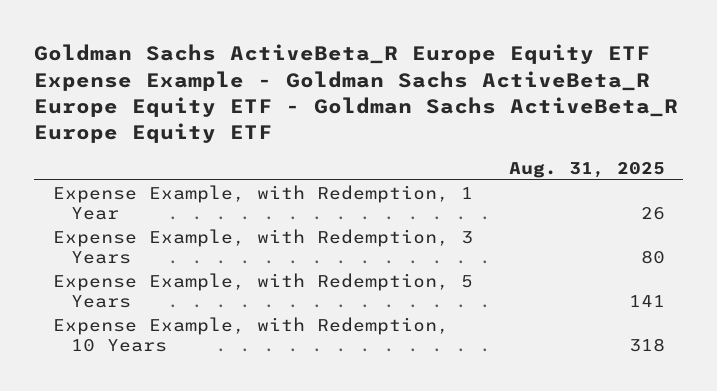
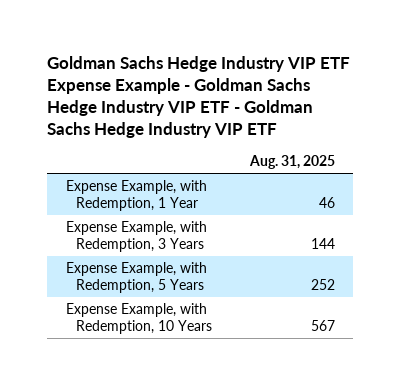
- Goldman Sachs ActiveBeta_R Europe Equity ETF Expense Example - Goldman Sachs ActiveBeta_R Europe Equity ETF - Goldman Sachs ActiveBeta_R Europe Equity ETF
+ Goldman Sachs Hedge Industry VIP ETF Expense Example - Goldman Sachs Hedge Industry VIP ETF - Goldman Sachs Hedge Industry VIP ETF
- Expense Example, with Redemption, 1 Year | 26
- Expense Example, with Redemption, 3 Years | 80
- Expense Example, with Redemption, 5 Years | 141
- Expense Example, with Redemption, 10 Years | 318
+ Expense Example, with Redemption, 1 Year | 46
+ Expense Example, with Redemption, 3 Years | 144
+ Expense Example, with Redemption, 5 Years | 252
+ Expense Example, with Redemption, 10 Years | 567

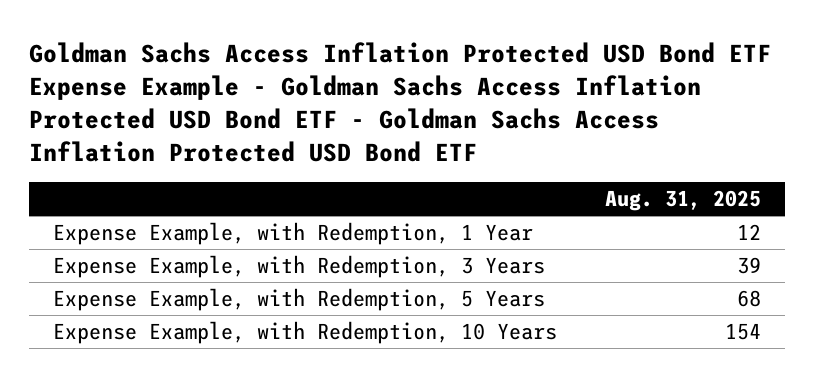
- Goldman Sachs Hedge Industry VIP ETF Expense Example - Goldman Sachs Hedge Industry VIP ETF - Goldman Sachs Hedge Industry VIP ETF
+ Goldman Sachs Access Inflation Protected USD Bond ETF Expense Example - Goldman Sachs Access Inflation Protected USD Bond ETF - Goldman Sachs Access Inflation Protected USD Bond ETF
- Expense Example, with Redemption, 1 Year | 46
- Expense Example, with Redemption, 3 Years | 144
- Expense Example, with Redemption, 5 Years | 252
- Expense Example, with Redemption, 10 Years | 567
+ Expense Example, with Redemption, 1 Year | 12
+ Expense Example, with Redemption, 3 Years | 39
+ Expense Example, with Redemption, 5 Years | 68
+ Expense Example, with Redemption, 10 Years | 154

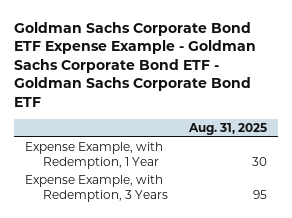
- Goldman Sachs Access Inflation Protected USD Bond ETF Expense Example - Goldman Sachs Access Inflation Protected USD Bond ETF - Goldman Sachs Access Inflation Protected USD Bond ETF
+ Goldman Sachs Corporate Bond ETF Expense Example - Goldman Sachs Corporate Bond ETF - Goldman Sachs Corporate Bond ETF
- Expense Example, with Redemption, 1 Year | 12
- Expense Example, with Redemption, 3 Years | 39
- Expense Example, with Redemption, 5 Years | 68
- Expense Example, with Redemption, 10 Years | 154
+ Expense Example, with Redemption, 1 Year | 30
+ Expense Example, with Redemption, 3 Years | 95

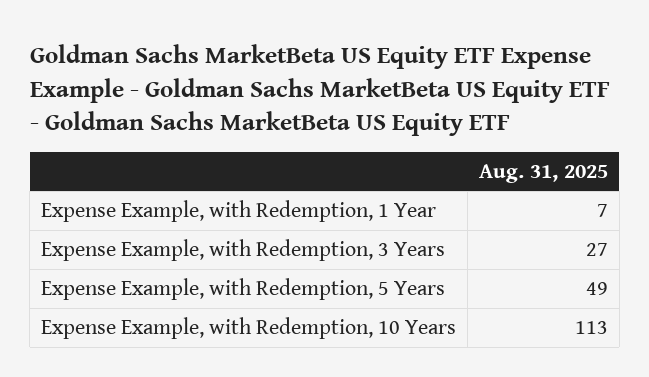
- Goldman Sachs Corporate Bond ETF Expense Example - Goldman Sachs Corporate Bond ETF - Goldman Sachs Corporate Bond ETF
+ Goldman Sachs MarketBeta US Equity ETF Expense Example - Goldman Sachs MarketBeta US Equity ETF - Goldman Sachs MarketBeta US Equity ETF
- Expense Example, with Redemption, 1 Year | 30
- Expense Example, with Redemption, 3 Years | 95
+ Expense Example, with Redemption, 1 Year | 7
+ Expense Example, with Redemption, 3 Years | 27
+ Expense Example, with Redemption, 5 Years | 49
+ Expense Example, with Redemption, 10 Years | 113

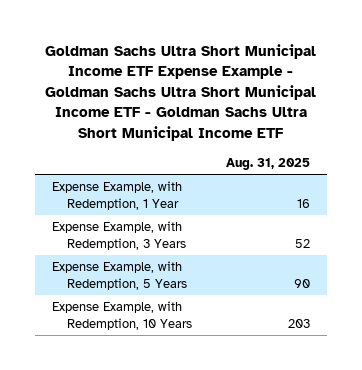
- Goldman Sachs MarketBeta US Equity ETF Expense Example - Goldman Sachs MarketBeta US Equity ETF - Goldman Sachs MarketBeta US Equity ETF
+ Goldman Sachs Ultra Short Municipal Income ETF Expense Example - Goldman Sachs Ultra Short Municipal Income ETF - Goldman Sachs Ultra Short Municipal Income ETF
- Expense Example, with Redemption, 1 Year | 7
- Expense Example, with Redemption, 3 Years | 27
- Expense Example, with Redemption, 5 Years | 49
- Expense Example, with Redemption, 10 Years | 113
+ Expense Example, with Redemption, 1 Year | 16
+ Expense Example, with Redemption, 3 Years | 52
+ Expense Example, with Redemption, 5 Years | 90
+ Expense Example, with Redemption, 10 Years | 203

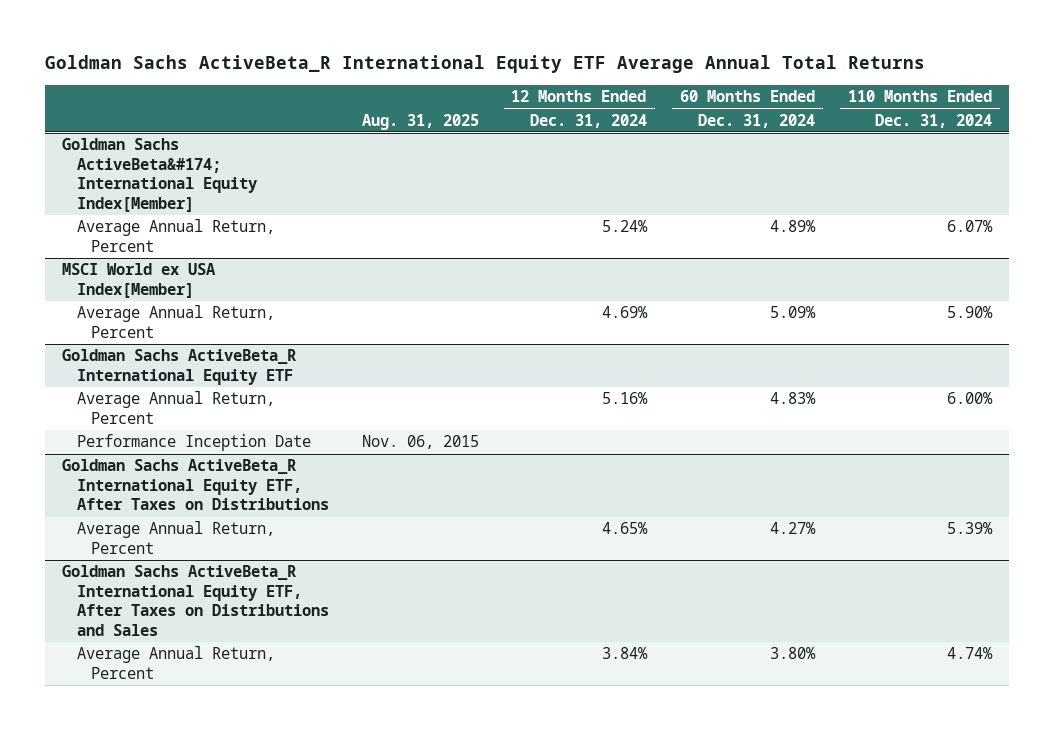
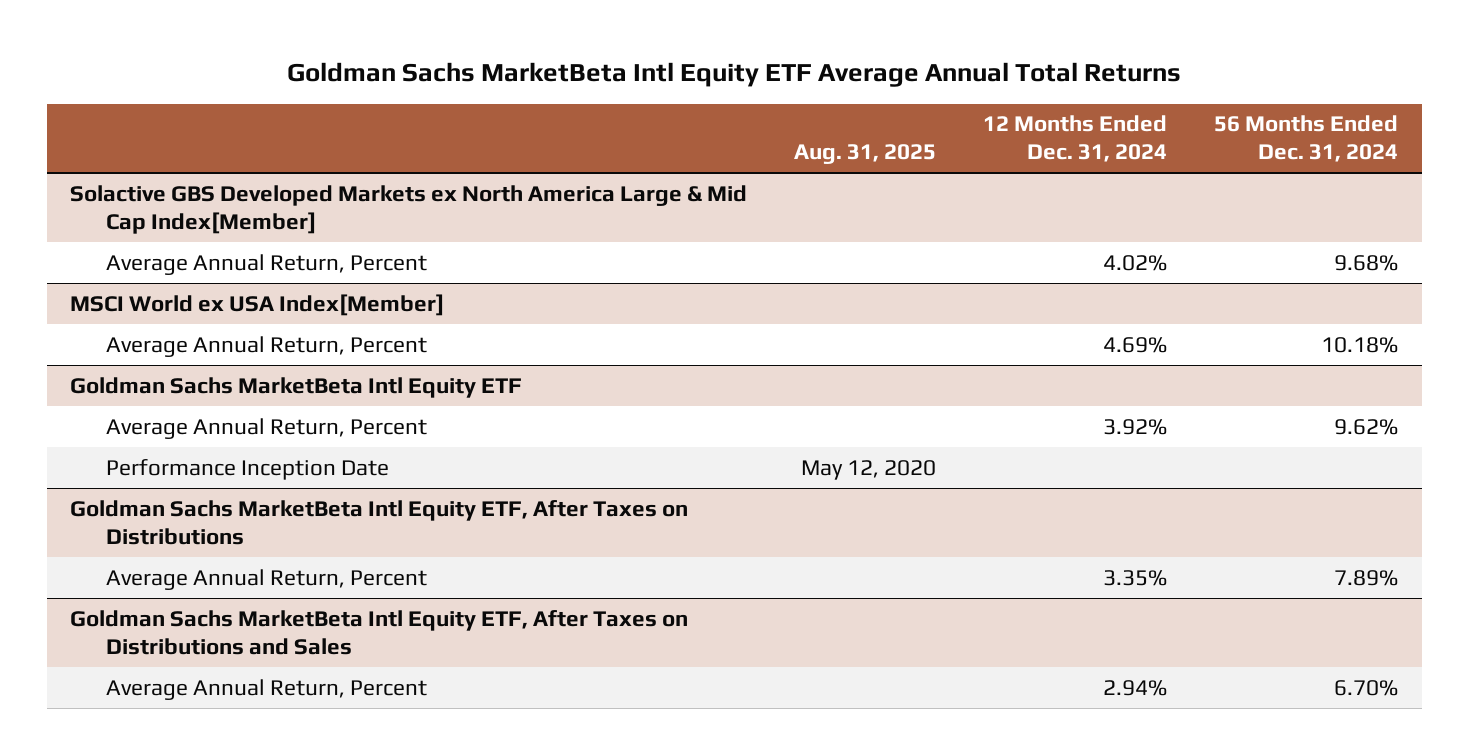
- Goldman Sachs ActiveBeta_R International Equity ETF Average Annual Total Returns
+ Goldman Sachs MarketBeta Intl Equity ETF Average Annual Total Returns
- | Aug. 31, 2025 | 12 Months Ended Dec. 31, 2024 | 60 Months Ended Dec. 31, 2024 | 110 Months Ended Dec. 31, 2024
+ | Aug. 31, 2025 | 12 Months Ended Dec. 31, 2024 | 56 Months Ended Dec. 31, 2024
- Goldman Sachs ActiveBeta&#174; International Equity Index[Member]
- Average Annual Return, Percent | | 5.24% | 4.89% | 6.07%
+ Solactive GBS Developed Markets ex North America Large & Mid Cap Index[Member]
+ Average Annual Return, Percent | | 4.02% | 9.68%
- Goldman Sachs ActiveBeta_R International Equity ETF
- Average Annual Return, Percent | | 5.16% | 4.83% | 6.00%
- Performance Inception Date | Nov. 06, 2015 | | |
- Goldman Sachs ActiveBeta_R International Equity ETF, After Taxes on Distributions
- Average Annual Return, Percent | | 4.65% | 4.27% | 5.39%
- Goldman Sachs ActiveBeta_R International Equity ETF, After Taxes on Distributions and Sales
- Average Annual Return, Percent | | 3.84% | 3.80% | 4.74%
+ Goldman Sachs MarketBeta Intl Equity ETF
+ Average Annual Return, Percent | | 3.92% | 9.62%
+ Performance Inception Date | May 12, 2020 | |
+ Goldman Sachs MarketBeta Intl Equity ETF, After Taxes on Distributions
+ Average Annual Return, Percent | | 3.35% | 7.89%
+ Goldman Sachs MarketBeta Intl Equity ETF, After Taxes on Distributions and Sales
+ Average Annual Return, Percent | | 2.94% | 6.70%

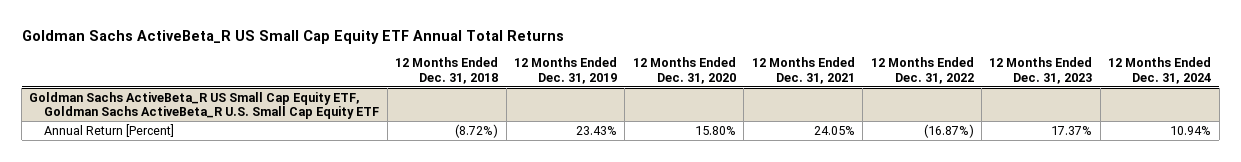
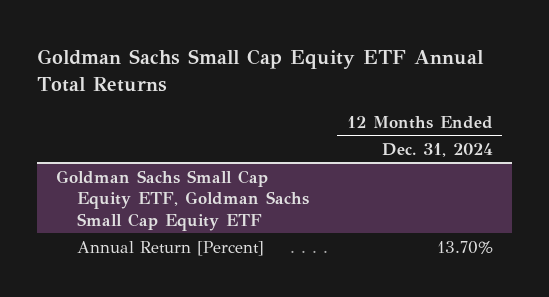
- Goldman Sachs ActiveBeta_R US Small Cap Equity ETF Annual Total Returns
+ Goldman Sachs Small Cap Equity ETF Annual Total Returns
- | 12 Months Ended Dec. 31, 2018 | 12 Months Ended Dec. 31, 2019 | 12 Months Ended Dec. 31, 2020 | 12 Months Ended Dec. 31, 2021 | 12 Months Ended Dec. 31, 2022 | 12 Months Ended Dec. 31, 2023 | 12 Months Ended Dec. 31, 2024
+ | 12 Months Ended Dec. 31, 2024
- Goldman Sachs ActiveBeta_R US Small Cap Equity ETF, Goldman Sachs ActiveBeta_R U.S. Small Cap Equity ETF
- Annual Return [Percent] | (8.72%) | 23.43% | 15.80% | 24.05% | (16.87%) | 17.37% | 10.94%
+ Goldman Sachs Small Cap Equity ETF, Goldman Sachs Small Cap Equity ETF
+ Annual Return [Percent] | 13.70%

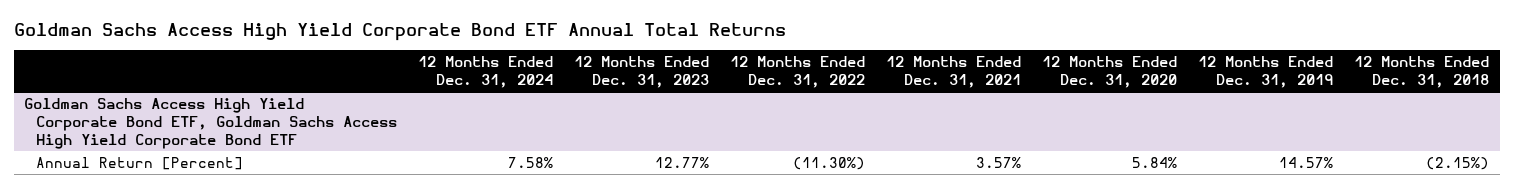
- Goldman Sachs Small Cap Equity ETF Annual Total Returns
+ Goldman Sachs Access High Yield Corporate Bond ETF Annual Total Returns
- | 12 Months Ended Dec. 31, 2024
+ | 12 Months Ended Dec. 31, 2024 | 12 Months Ended Dec. 31, 2023 | 12 Months Ended Dec. 31, 2022 | 12 Months Ended Dec. 31, 2021 | 12 Months Ended Dec. 31, 2020 | 12 Months Ended Dec. 31, 2019 | 12 Months Ended Dec. 31, 2018
- Goldman Sachs Small Cap Equity ETF, Goldman Sachs Small Cap Equity ETF
- Annual Return [Percent] | 13.70%
+ Goldman Sachs Access High Yield Corporate Bond ETF, Goldman Sachs Access High Yield Corporate Bond ETF
+ Annual Return [Percent] | 7.58% | 12.77% | (11.30%) | 3.57% | 5.84% | 14.57% | (2.15%)

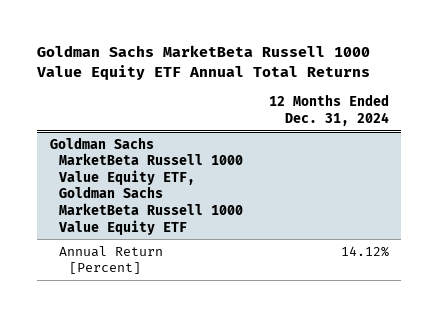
- Goldman Sachs Access High Yield Corporate Bond ETF Annual Total Returns
+ Goldman Sachs MarketBeta Russell 1000 Value Equity ETF Annual Total Returns
- | 12 Months Ended Dec. 31, 2024 | 12 Months Ended Dec. 31, 2023 | 12 Months Ended Dec. 31, 2022 | 12 Months Ended Dec. 31, 2021 | 12 Months Ended Dec. 31, 2020 | 12 Months Ended Dec. 31, 2019 | 12 Months Ended Dec. 31, 2018
+ | 12 Months Ended Dec. 31, 2024
- Goldman Sachs Access High Yield Corporate Bond ETF, Goldman Sachs Access High Yield Corporate Bond ETF
- Annual Return [Percent] | 7.58% | 12.77% | (11.30%) | 3.57% | 5.84% | 14.57% | (2.15%)
+ Goldman Sachs MarketBeta Russell 1000 Value Equity ETF, Goldman Sachs MarketBeta Russell 1000 Value Equity ETF
+ Annual Return [Percent] | 14.12%

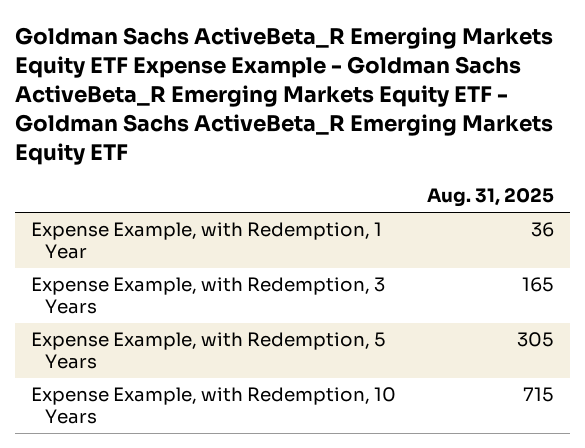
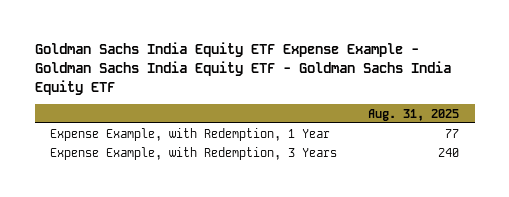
- Goldman Sachs ActiveBeta_R Emerging Markets Equity ETF Expense Example - Goldman Sachs ActiveBeta_R Emerging Markets Equity ETF - Goldman Sachs ActiveBeta_R Emerging Markets Equity ETF
+ Goldman Sachs India Equity ETF Expense Example - Goldman Sachs India Equity ETF - Goldman Sachs India Equity ETF
- Expense Example, with Redemption, 1 Year | 36
- Expense Example, with Redemption, 3 Years | 165
- Expense Example, with Redemption, 5 Years | 305
- Expense Example, with Redemption, 10 Years | 715
+ Expense Example, with Redemption, 1 Year | 77
+ Expense Example, with Redemption, 3 Years | 240

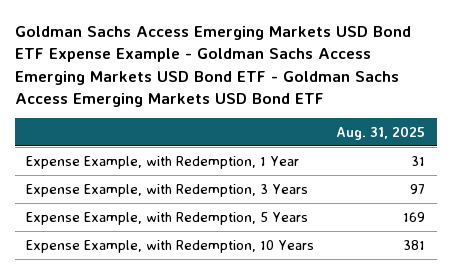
- Goldman Sachs India Equity ETF Expense Example - Goldman Sachs India Equity ETF - Goldman Sachs India Equity ETF
+ Goldman Sachs Access Emerging Markets USD Bond ETF Expense Example - Goldman Sachs Access Emerging Markets USD Bond ETF - Goldman Sachs Access Emerging Markets USD Bond ETF
- Expense Example, with Redemption, 1 Year | 77
- Expense Example, with Redemption, 3 Years | 240
+ Expense Example, with Redemption, 1 Year | 31
+ Expense Example, with Redemption, 3 Years | 97
+ Expense Example, with Redemption, 5 Years | 169
+ Expense Example, with Redemption, 10 Years | 381

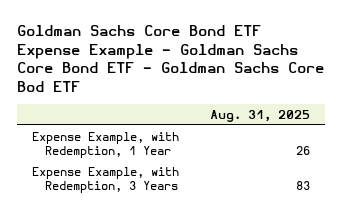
- Goldman Sachs Access Emerging Markets USD Bond ETF Expense Example - Goldman Sachs Access Emerging Markets USD Bond ETF - Goldman Sachs Access Emerging Markets USD Bond ETF
+ Goldman Sachs Core Bond ETF Expense Example - Goldman Sachs Core Bond ETF - Goldman Sachs Core Bod ETF
- Expense Example, with Redemption, 1 Year | 31
- Expense Example, with Redemption, 3 Years | 97
- Expense Example, with Redemption, 5 Years | 169
- Expense Example, with Redemption, 10 Years | 381
+ Expense Example, with Redemption, 1 Year | 26
+ Expense Example, with Redemption, 3 Years | 83

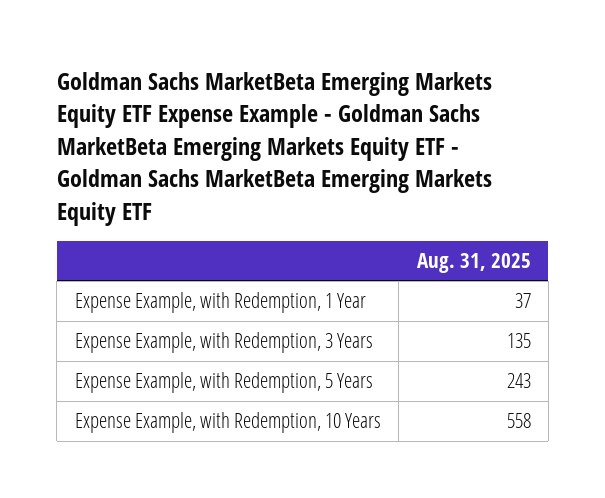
- Goldman Sachs Core Bond ETF Expense Example - Goldman Sachs Core Bond ETF - Goldman Sachs Core Bod ETF
+ Goldman Sachs MarketBeta Emerging Markets Equity ETF Expense Example - Goldman Sachs MarketBeta Emerging Markets Equity ETF - Goldman Sachs MarketBeta Emerging Markets Equity ETF
- Expense Example, with Redemption, 1 Year | 26
- Expense Example, with Redemption, 3 Years | 83
+ Expense Example, with Redemption, 1 Year | 37
+ Expense Example, with Redemption, 3 Years | 135
+ Expense Example, with Redemption, 5 Years | 243
+ Expense Example, with Redemption, 10 Years | 558

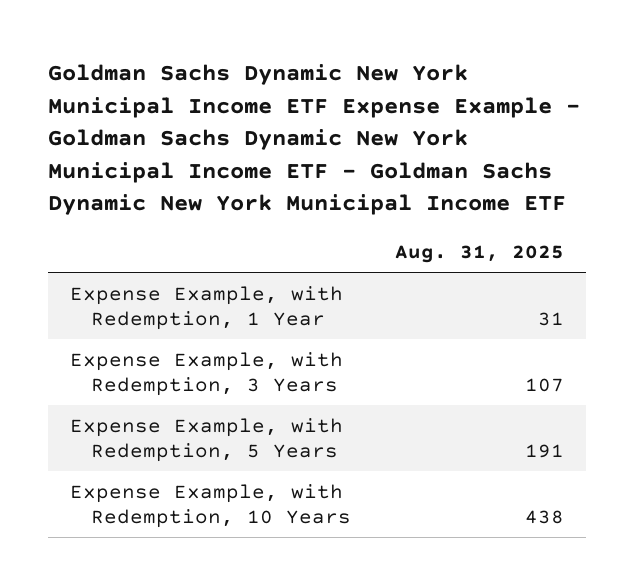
- Goldman Sachs MarketBeta Emerging Markets Equity ETF Expense Example - Goldman Sachs MarketBeta Emerging Markets Equity ETF - Goldman Sachs MarketBeta Emerging Markets Equity ETF
+ Goldman Sachs Dynamic New York Municipal Income ETF Expense Example - Goldman Sachs Dynamic New York Municipal Income ETF - Goldman Sachs Dynamic New York Municipal Income ETF
- Expense Example, with Redemption, 1 Year | 37
- Expense Example, with Redemption, 3 Years | 135
- Expense Example, with Redemption, 5 Years | 243
- Expense Example, with Redemption, 10 Years | 558
+ Expense Example, with Redemption, 1 Year | 31
+ Expense Example, with Redemption, 3 Years | 107
+ Expense Example, with Redemption, 5 Years | 191
+ Expense Example, with Redemption, 10 Years | 438

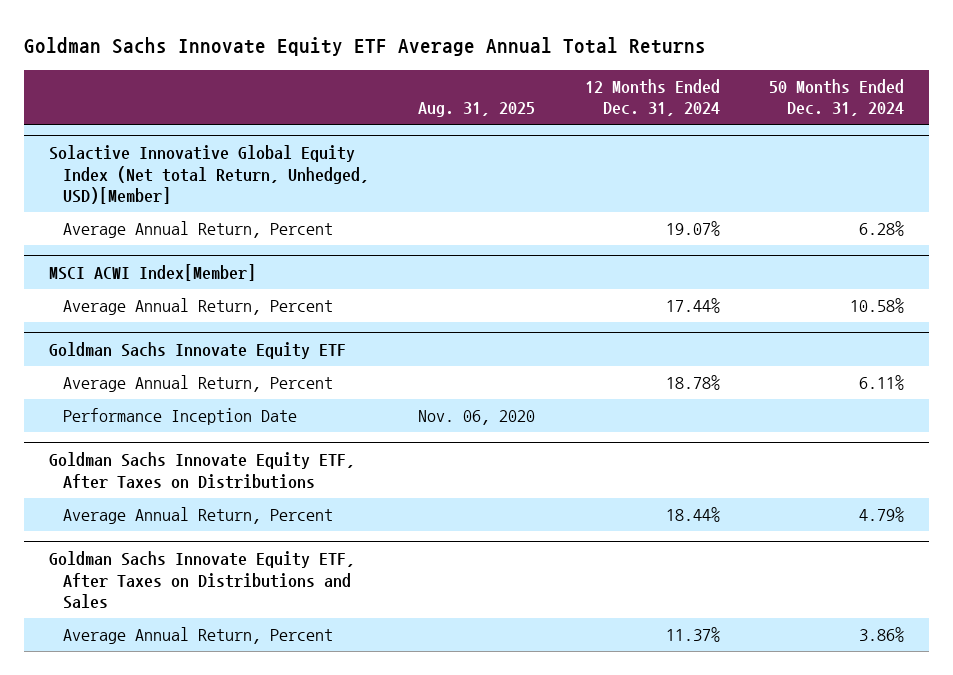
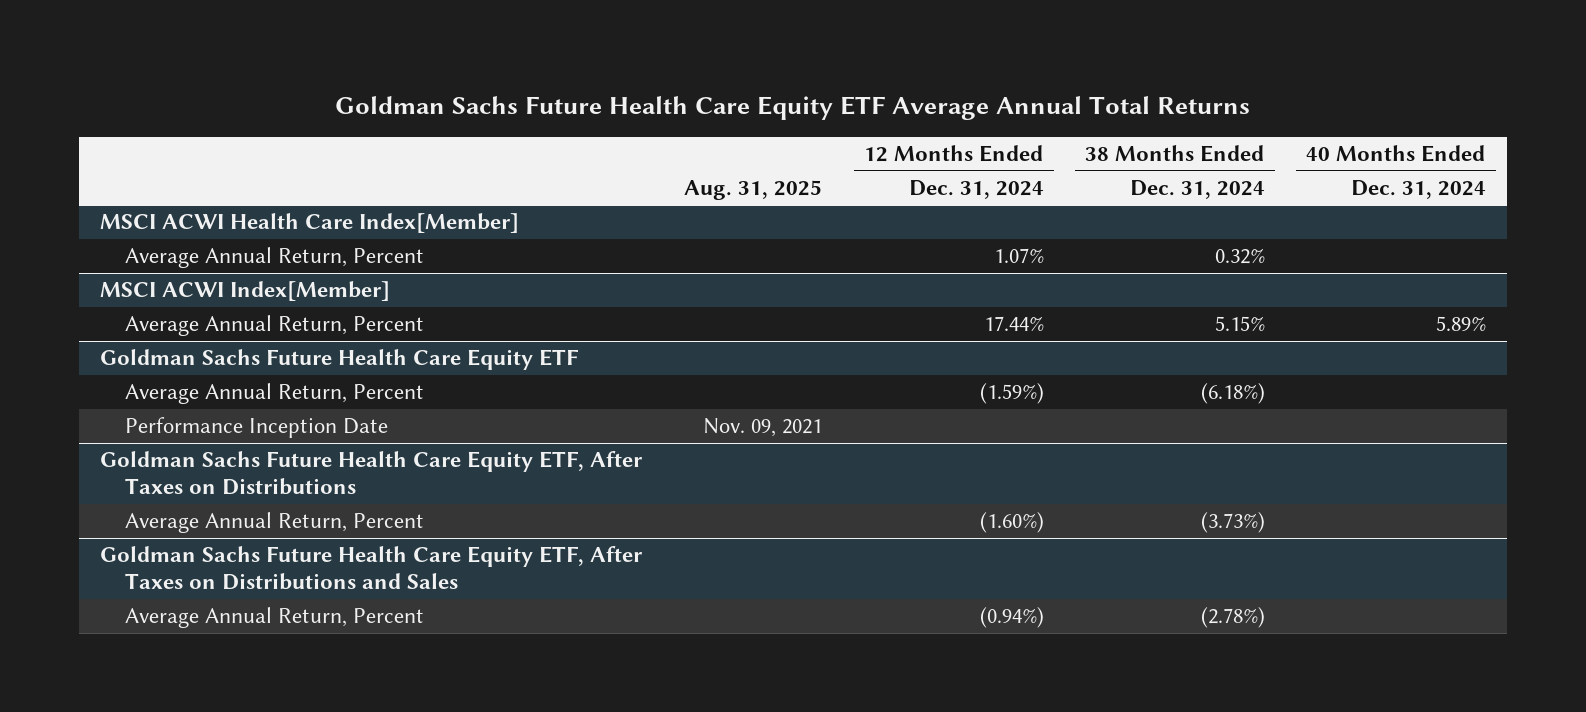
- Goldman Sachs Innovate Equity ETF Average Annual Total Returns
+ Goldman Sachs Future Health Care Equity ETF Average Annual Total Returns
- | Aug. 31, 2025 | 12 Months Ended Dec. 31, 2024 | 50 Months Ended Dec. 31, 2024
+ | Aug. 31, 2025 | 12 Months Ended Dec. 31, 2024 | 38 Months Ended Dec. 31, 2024 | 40 Months Ended Dec. 31, 2024
- Solactive Innovative Global Equity Index (Net total Return, Unhedged, USD)[Member]
- Average Annual Return, Percent | | 19.07% | 6.28%
+ MSCI ACWI Health Care Index[Member]
+ Average Annual Return, Percent | | 1.07% | 0.32% |
- Goldman Sachs Innovate Equity ETF
- Average Annual Return, Percent | | 18.78% | 6.11%
- Performance Inception Date | Nov. 06, 2020 | |
- Goldman Sachs Innovate Equity ETF, After Taxes on Distributions
- Average Annual Return, Percent | | 18.44% | 4.79%
- Goldman Sachs Innovate Equity ETF, After Taxes on Distributions and Sales
- Average Annual Return, Percent | | 11.37% | 3.86%
+ Goldman Sachs Future Health Care Equity ETF
+ Average Annual Return, Percent | | (1.59%) | (6.18%) |
+ Performance Inception Date | Nov. 09, 2021 | | |
+ Goldman Sachs Future Health Care Equity ETF, After Taxes on Distributions
+ Average Annual Return, Percent | | (1.60%) | (3.73%) |
+ Goldman Sachs Future Health Care Equity ETF, After Taxes on Distributions and Sales
+ Average Annual Return, Percent | | (0.94%) | (2.78%) |

